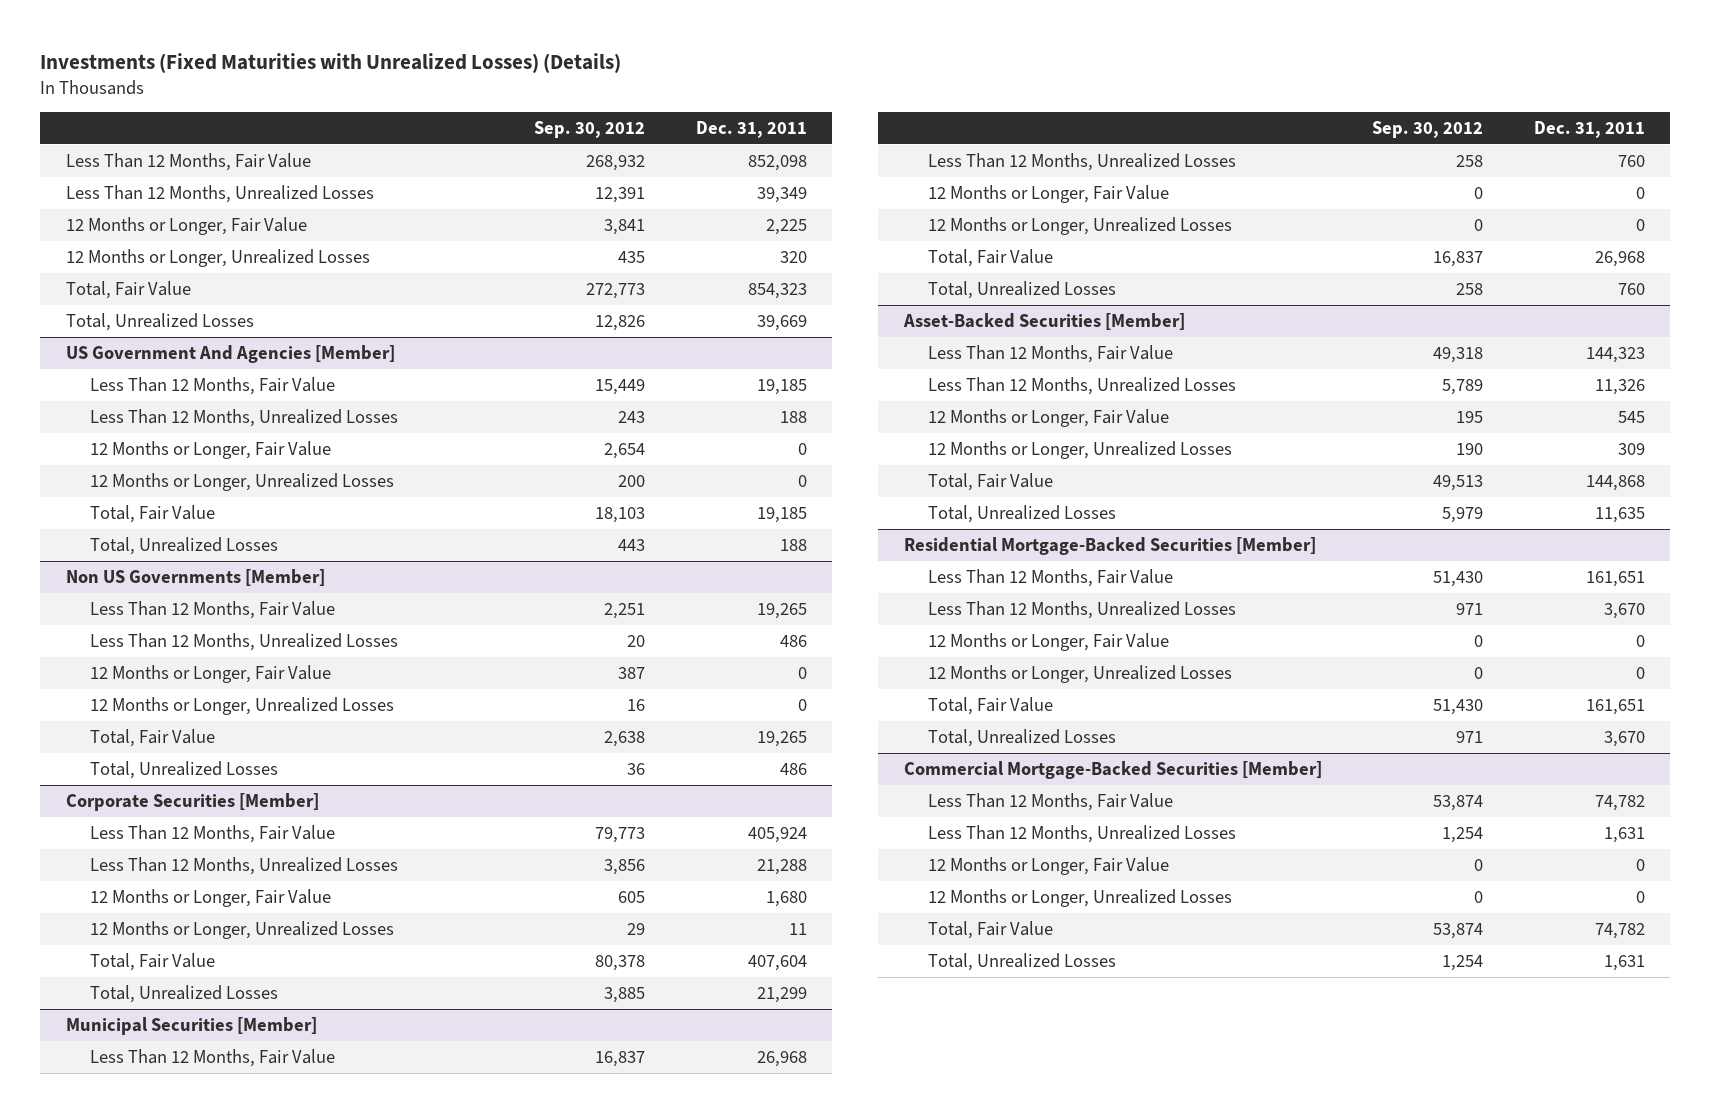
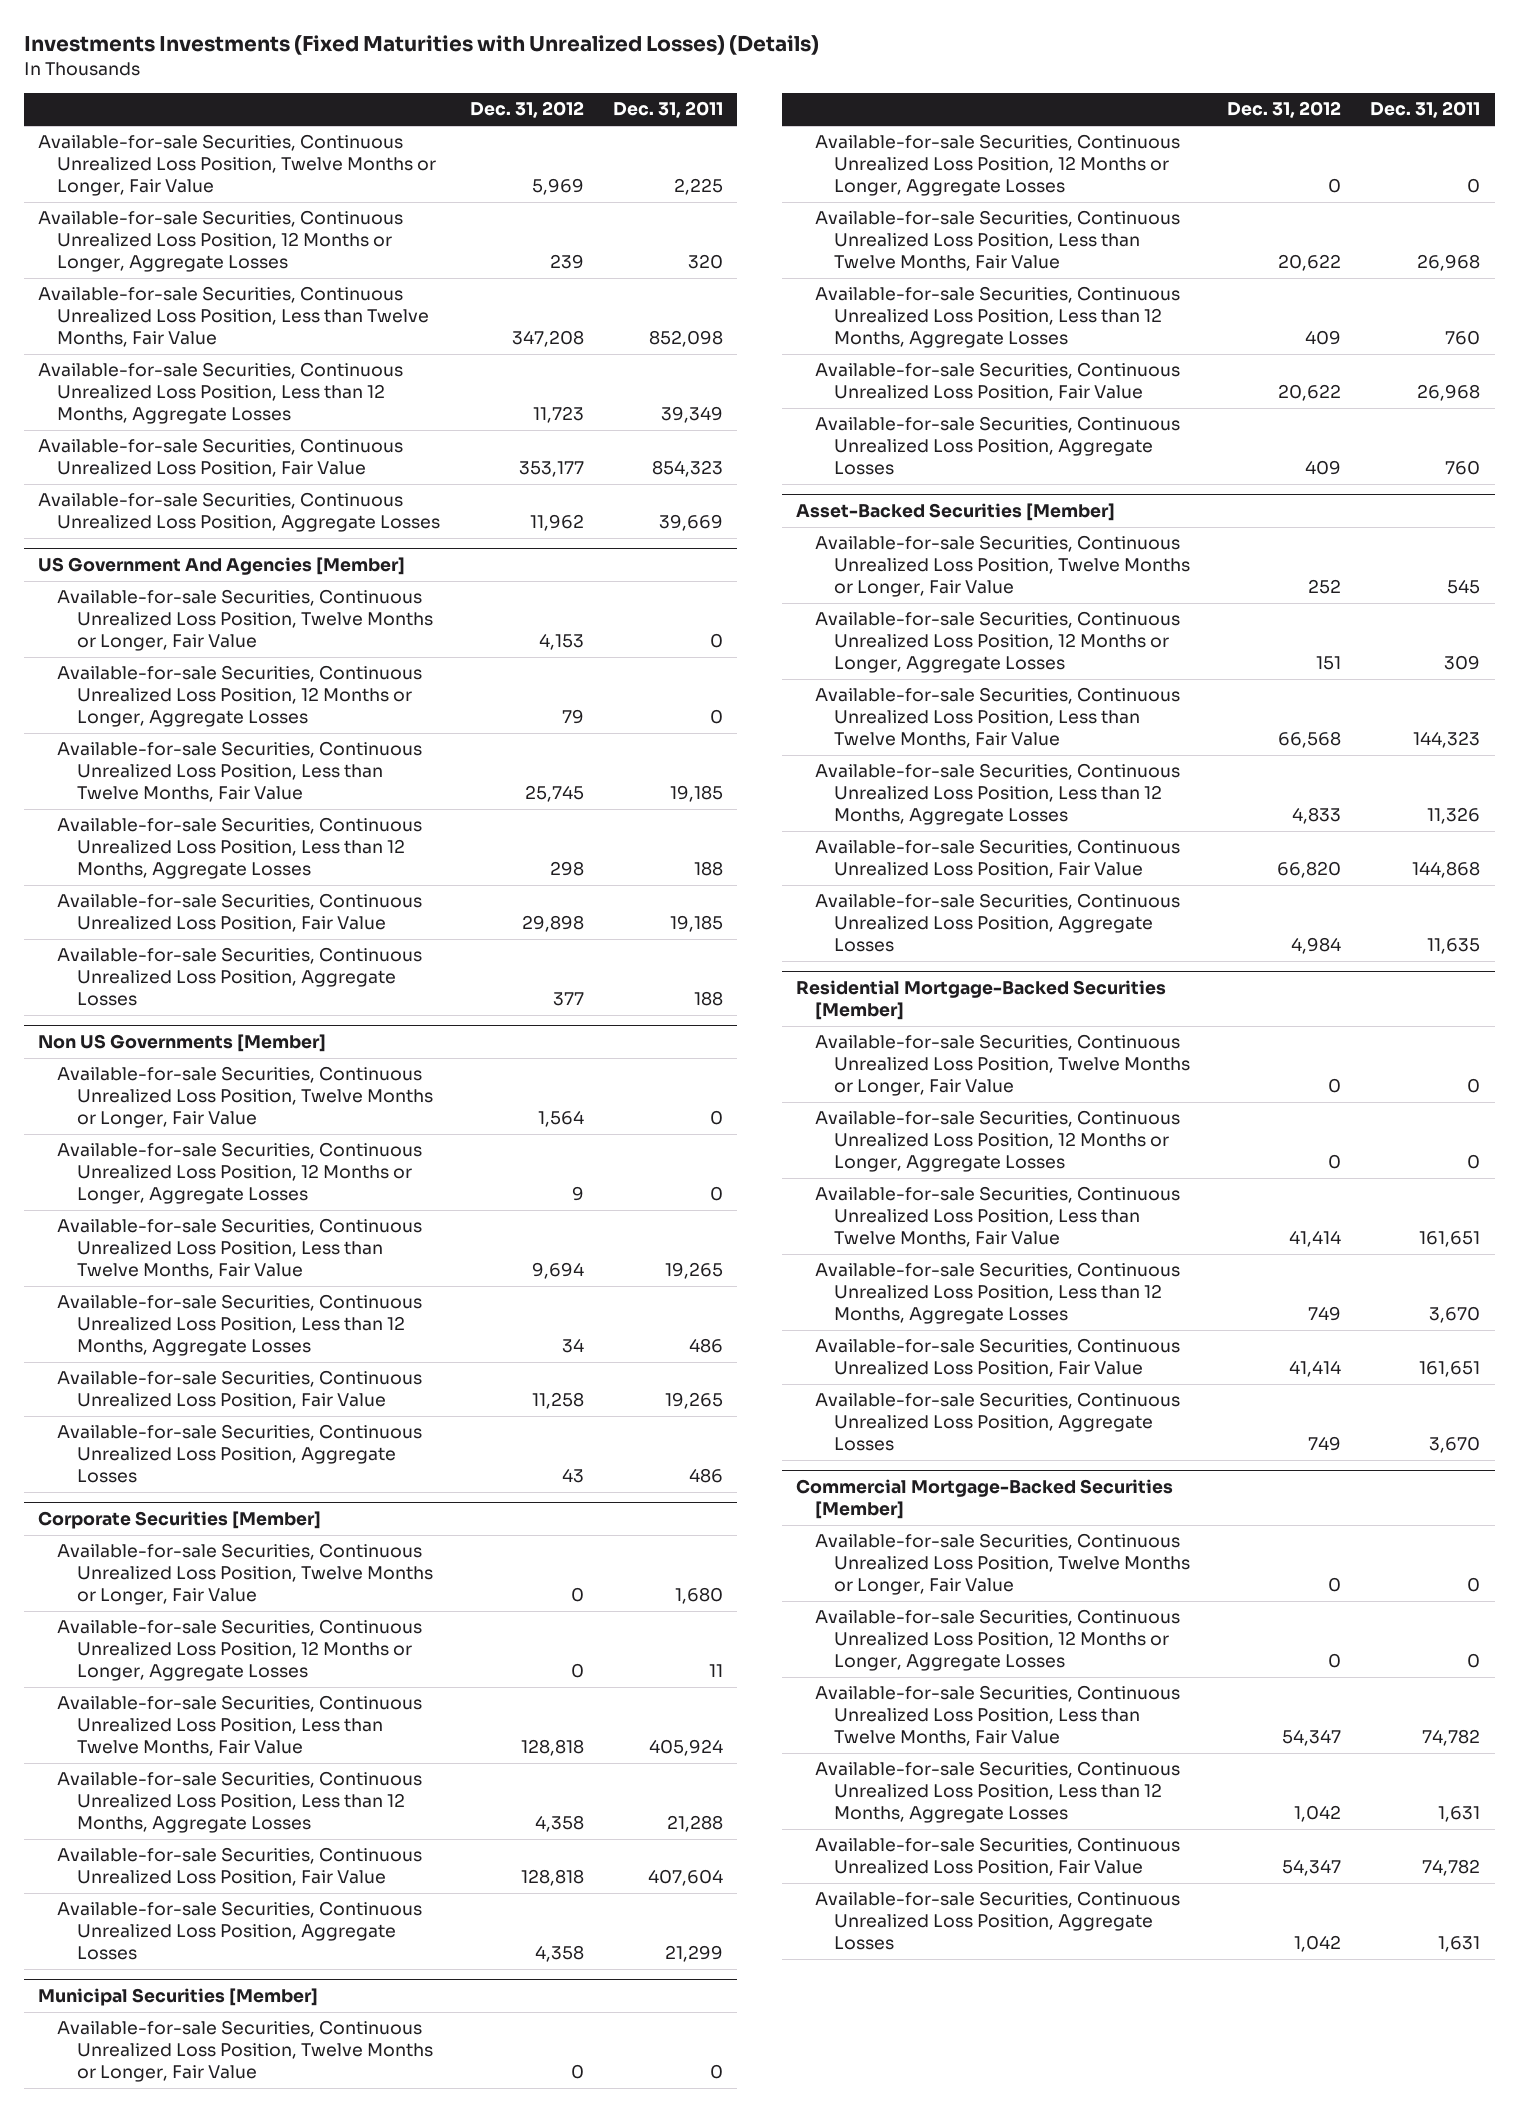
- Investments (Fixed Maturities with Unrealized Losses) (Details)
+ Investments Investments (Fixed Maturities with Unrealized Losses) (Details)
- | Sep. 30, 2012 | Dec. 31, 2011
+ | Dec. 31, 2012 | Dec. 31, 2011
- Less Than 12 Months, Fair Value | 268,932 | 852,098
- Less Than 12 Months, Unrealized Losses | 12,391 | 39,349
- 12 Months or Longer, Fair Value | 3,841 | 2,225
- 12 Months or Longer, Unrealized Losses | 435 | 320
- Total, Fair Value | 272,773 | 854,323
- Total, Unrealized Losses | 12,826 | 39,669
+ Available-for-sale Securities, Continuous Unrealized Loss Position, Twelve Months or Longer, Fair Value | 5,969 | 2,225
+ Available-for-sale Securities, Continuous Unrealized Loss Position, 12 Months or Longer, Aggregate Losses | 239 | 320
+ Available-for-sale Securities, Continuous Unrealized Loss Position, Less than Twelve Months, Fair Value | 347,208 | 852,098
+ Available-for-sale Securities, Continuous Unrealized Loss Position, Less than 12 Months, Aggregate Losses | 11,723 | 39,349
+ Available-for-sale Securities, Continuous Unrealized Loss Position, Fair Value | 353,177 | 854,323
+ Available-for-sale Securities, Continuous Unrealized Loss Position, Aggregate Losses | 11,962 | 39,669
@ US Government And Agencies [Member]
- Less Than 12 Months, Fair Value | 15,449 | 19,185
- Less Than 12 Months, Unrealized Losses | 243 | 188
- 12 Months or Longer, Fair Value | 2,654 | 0
- 12 Months or Longer, Unrealized Losses | 200 | 0
- Total, Fair Value | 18,103 | 19,185
- Total, Unrealized Losses | 443 | 188
+ Available-for-sale Securities, Continuous Unrealized Loss Position, Twelve Months or Longer, Fair Value | 4,153 | 0
+ Available-for-sale Securities, Continuous Unrealized Loss Position, 12 Months or Longer, Aggregate Losses | 79 | 0
+ Available-for-sale Securities, Continuous Unrealized Loss Position, Less than Twelve Months, Fair Value | 25,745 | 19,185
+ Available-for-sale Securities, Continuous Unrealized Loss Position, Less than 12 Months, Aggregate Losses | 298 | 188
+ Available-for-sale Securities, Continuous Unrealized Loss Position, Fair Value | 29,898 | 19,185
+ Available-for-sale Securities, Continuous Unrealized Loss Position, Aggregate Losses | 377 | 188
@ Non US Governments [Member]
- Less Than 12 Months, Fair Value | 2,251 | 19,265
- Less Than 12 Months, Unrealized Losses | 20 | 486
- 12 Months or Longer, Fair Value | 387 | 0
- 12 Months or Longer, Unrealized Losses | 16 | 0
- Total, Fair Value | 2,638 | 19,265
- Total, Unrealized Losses | 36 | 486
+ Available-for-sale Securities, Continuous Unrealized Loss Position, Twelve Months or Longer, Fair Value | 1,564 | 0
+ Available-for-sale Securities, Continuous Unrealized Loss Position, 12 Months or Longer, Aggregate Losses | 9 | 0
+ Available-for-sale Securities, Continuous Unrealized Loss Position, Less than Twelve Months, Fair Value | 9,694 | 19,265
+ Available-for-sale Securities, Continuous Unrealized Loss Position, Less than 12 Months, Aggregate Losses | 34 | 486
+ Available-for-sale Securities, Continuous Unrealized Loss Position, Fair Value | 11,258 | 19,265
+ Available-for-sale Securities, Continuous Unrealized Loss Position, Aggregate Losses | 43 | 486
@ Corporate Securities [Member]
- Less Than 12 Months, Fair Value | 79,773 | 405,924
- Less Than 12 Months, Unrealized Losses | 3,856 | 21,288
- 12 Months or Longer, Fair Value | 605 | 1,680
- 12 Months or Longer, Unrealized Losses | 29 | 11
- Total, Fair Value | 80,378 | 407,604
- Total, Unrealized Losses | 3,885 | 21,299
+ Available-for-sale Securities, Continuous Unrealized Loss Position, Twelve Months or Longer, Fair Value | 0 | 1,680
+ Available-for-sale Securities, Continuous Unrealized Loss Position, 12 Months or Longer, Aggregate Losses | 0 | 11
+ Available-for-sale Securities, Continuous Unrealized Loss Position, Less than Twelve Months, Fair Value | 128,818 | 405,924
+ Available-for-sale Securities, Continuous Unrealized Loss Position, Less than 12 Months, Aggregate Losses | 4,358 | 21,288
+ Available-for-sale Securities, Continuous Unrealized Loss Position, Fair Value | 128,818 | 407,604
+ Available-for-sale Securities, Continuous Unrealized Loss Position, Aggregate Losses | 4,358 | 21,299
@ Municipal Securities [Member]
- Less Than 12 Months, Fair Value | 16,837 | 26,968
- Less Than 12 Months, Unrealized Losses | 258 | 760
- 12 Months or Longer, Fair Value | 0 | 0
- 12 Months or Longer, Unrealized Losses | 0 | 0
- Total, Fair Value | 16,837 | 26,968
- Total, Unrealized Losses | 258 | 760
+ Available-for-sale Securities, Continuous Unrealized Loss Position, Twelve Months or Longer, Fair Value | 0 | 0
+ Available-for-sale Securities, Continuous Unrealized Loss Position, 12 Months or Longer, Aggregate Losses | 0 | 0
+ Available-for-sale Securities, Continuous Unrealized Loss Position, Less than Twelve Months, Fair Value | 20,622 | 26,968
+ Available-for-sale Securities, Continuous Unrealized Loss Position, Less than 12 Months, Aggregate Losses | 409 | 760
+ Available-for-sale Securities, Continuous Unrealized Loss Position, Fair Value | 20,622 | 26,968
+ Available-for-sale Securities, Continuous Unrealized Loss Position, Aggregate Losses | 409 | 760
@ Asset-Backed Securities [Member]
- Less Than 12 Months, Fair Value | 49,318 | 144,323
- Less Than 12 Months, Unrealized Losses | 5,789 | 11,326
- 12 Months or Longer, Fair Value | 195 | 545
- 12 Months or Longer, Unrealized Losses | 190 | 309
- Total, Fair Value | 49,513 | 144,868
- Total, Unrealized Losses | 5,979 | 11,635
+ Available-for-sale Securities, Continuous Unrealized Loss Position, Twelve Months or Longer, Fair Value | 252 | 545
+ Available-for-sale Securities, Continuous Unrealized Loss Position, 12 Months or Longer, Aggregate Losses | 151 | 309
+ Available-for-sale Securities, Continuous Unrealized Loss Position, Less than Twelve Months, Fair Value | 66,568 | 144,323
+ Available-for-sale Securities, Continuous Unrealized Loss Position, Less than 12 Months, Aggregate Losses | 4,833 | 11,326
+ Available-for-sale Securities, Continuous Unrealized Loss Position, Fair Value | 66,820 | 144,868
+ Available-for-sale Securities, Continuous Unrealized Loss Position, Aggregate Losses | 4,984 | 11,635
@ Residential Mortgage-Backed Securities [Member]
- Less Than 12 Months, Fair Value | 51,430 | 161,651
- Less Than 12 Months, Unrealized Losses | 971 | 3,670
- 12 Months or Longer, Fair Value | 0 | 0
- 12 Months or Longer, Unrealized Losses | 0 | 0
- Total, Fair Value | 51,430 | 161,651
- Total, Unrealized Losses | 971 | 3,670
+ Available-for-sale Securities, Continuous Unrealized Loss Position, Twelve Months or Longer, Fair Value | 0 | 0
+ Available-for-sale Securities, Continuous Unrealized Loss Position, 12 Months or Longer, Aggregate Losses | 0 | 0
+ Available-for-sale Securities, Continuous Unrealized Loss Position, Less than Twelve Months, Fair Value | 41,414 | 161,651
+ Available-for-sale Securities, Continuous Unrealized Loss Position, Less than 12 Months, Aggregate Losses | 749 | 3,670
+ Available-for-sale Securities, Continuous Unrealized Loss Position, Fair Value | 41,414 | 161,651
+ Available-for-sale Securities, Continuous Unrealized Loss Position, Aggregate Losses | 749 | 3,670
@ Commercial Mortgage-Backed Securities [Member]
- Less Than 12 Months, Fair Value | 53,874 | 74,782
- Less Than 12 Months, Unrealized Losses | 1,254 | 1,631
- 12 Months or Longer, Fair Value | 0 | 0
- 12 Months or Longer, Unrealized Losses | 0 | 0
- Total, Fair Value | 53,874 | 74,782
- Total, Unrealized Losses | 1,254 | 1,631
+ Available-for-sale Securities, Continuous Unrealized Loss Position, Twelve Months or Longer, Fair Value | 0 | 0
+ Available-for-sale Securities, Continuous Unrealized Loss Position, 12 Months or Longer, Aggregate Losses | 0 | 0
+ Available-for-sale Securities, Continuous Unrealized Loss Position, Less than Twelve Months, Fair Value | 54,347 | 74,782
+ Available-for-sale Securities, Continuous Unrealized Loss Position, Less than 12 Months, Aggregate Losses | 1,042 | 1,631
+ Available-for-sale Securities, Continuous Unrealized Loss Position, Fair Value | 54,347 | 74,782
+ Available-for-sale Securities, Continuous Unrealized Loss Position, Aggregate Losses | 1,042 | 1,631

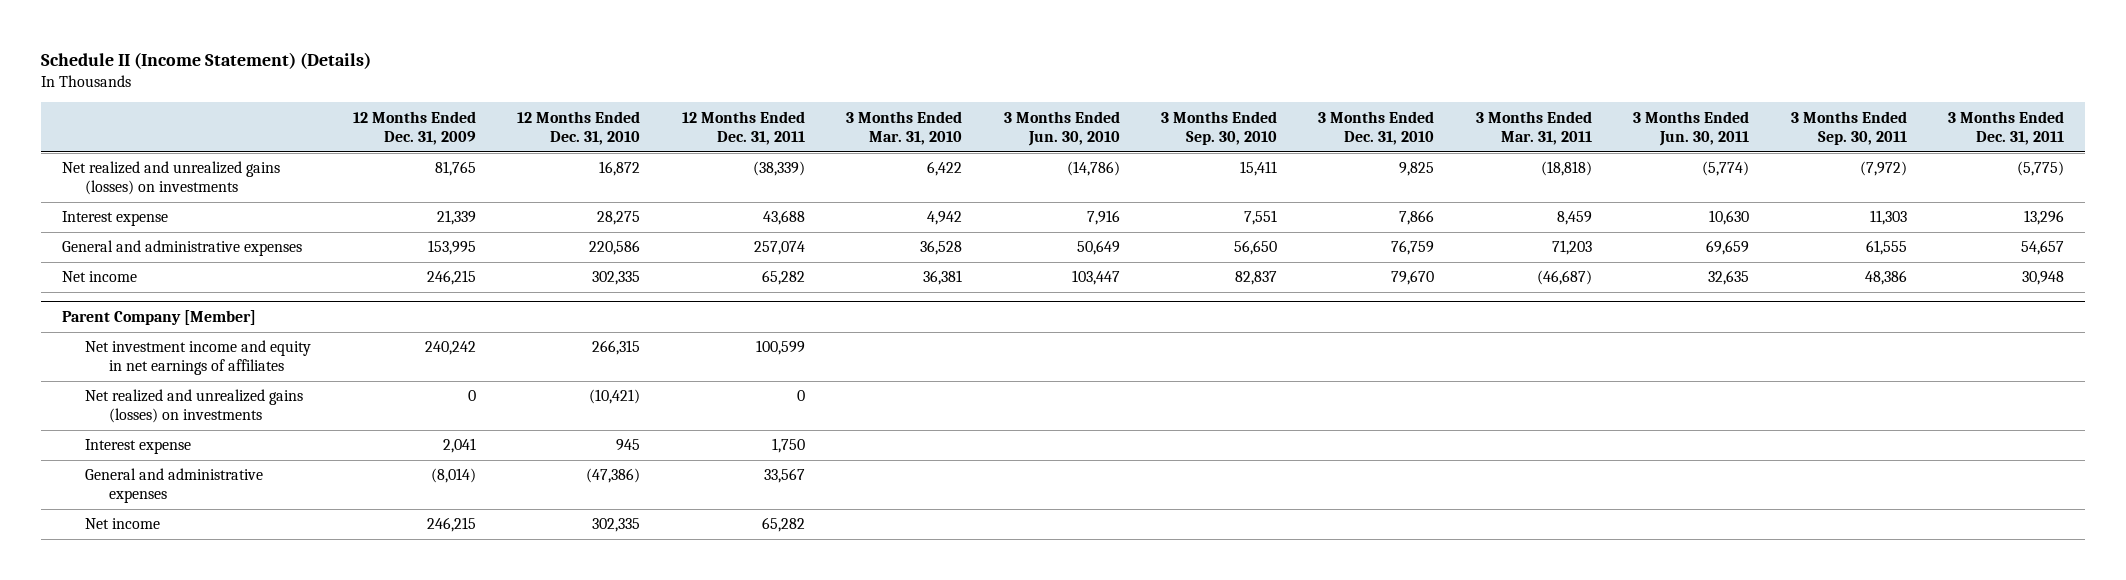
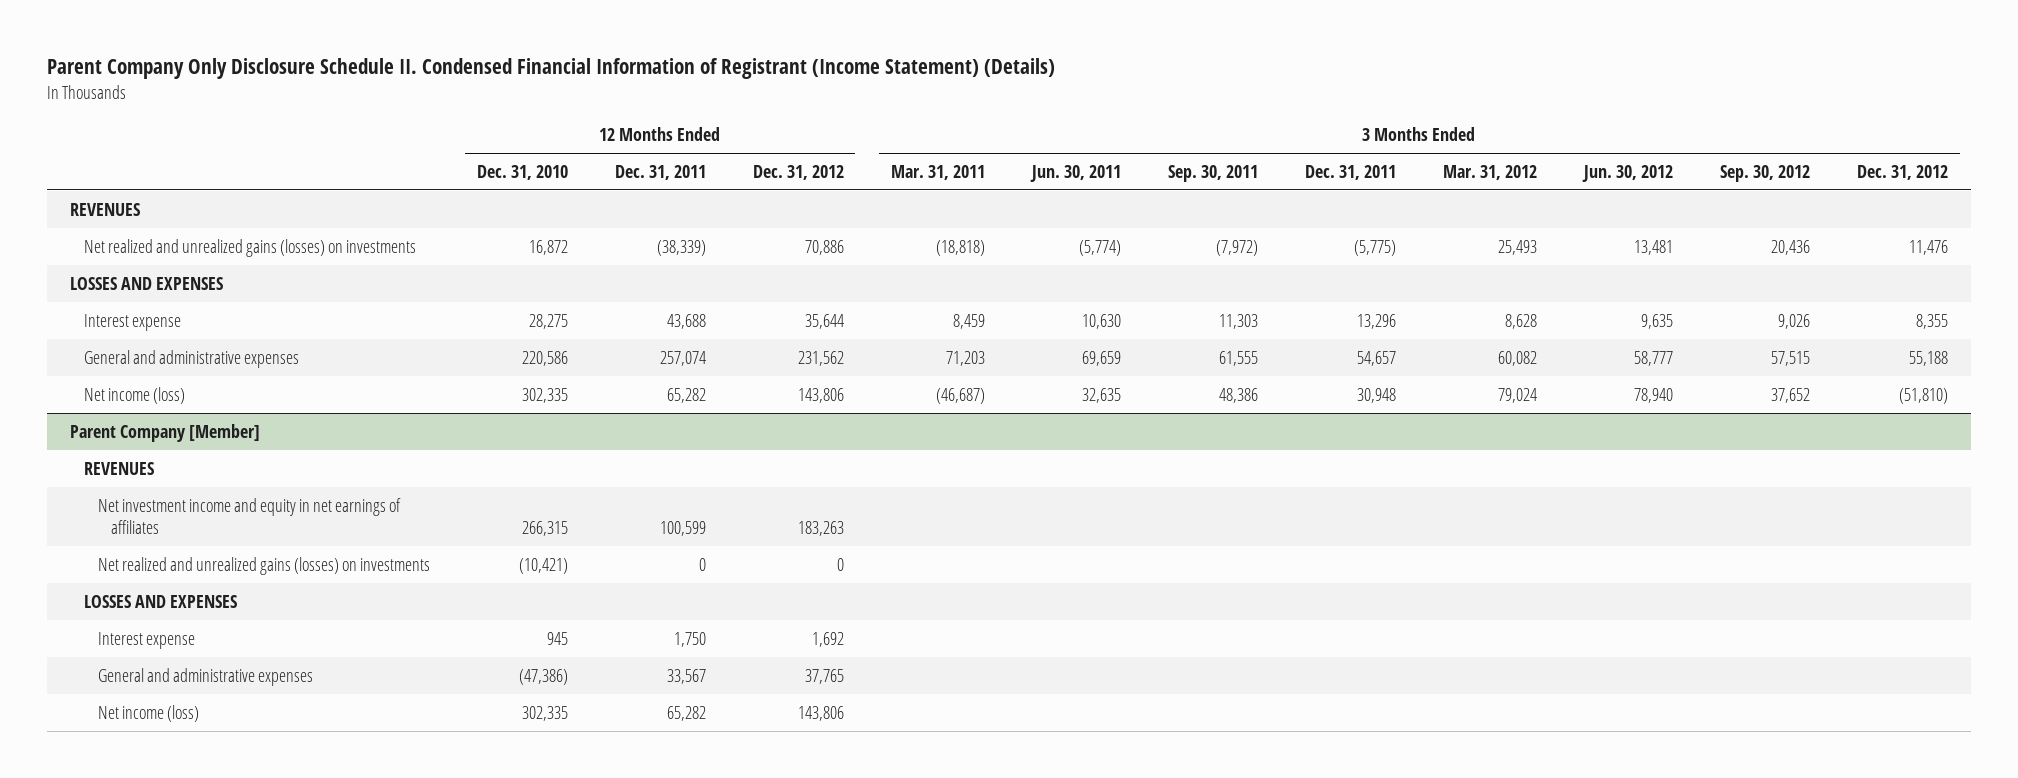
- Schedule II (Income Statement) (Details)
+ Parent Company Only Disclosure Schedule II. Condensed Financial Information of Registrant (Income Statement) (Details)
- | 12 Months Ended Dec. 31, 2009 | 12 Months Ended Dec. 31, 2010 | 12 Months Ended Dec. 31, 2011 | 3 Months Ended Mar. 31, 2010 | 3 Months Ended Jun. 30, 2010 | 3 Months Ended Sep. 30, 2010 | 3 Months Ended Dec. 31, 2010 | 3 Months Ended Mar. 31, 2011 | 3 Months Ended Jun. 30, 2011 | 3 Months Ended Sep. 30, 2011 | 3 Months Ended Dec. 31, 2011
+ | 12 Months Ended Dec. 31, 2010 | 12 Months Ended Dec. 31, 2011 | 12 Months Ended Dec. 31, 2012 | 3 Months Ended Mar. 31, 2011 | 3 Months Ended Jun. 30, 2011 | 3 Months Ended Sep. 30, 2011 | 3 Months Ended Dec. 31, 2011 | 3 Months Ended Mar. 31, 2012 | 3 Months Ended Jun. 30, 2012 | 3 Months Ended Sep. 30, 2012 | 3 Months Ended Dec. 31, 2012
+ REVENUES
+ LOSSES AND EXPENSES
- Net income | 246,215 | 302,335 | 65,282 | 36,381 | 103,447 | 82,837 | 79,670 | (46,687) | 32,635 | 48,386 | 30,948
+ Net income (loss) | 302,335 | 65,282 | 143,806 | (46,687) | 32,635 | 48,386 | 30,948 | 79,024 | 78,940 | 37,652 | (51,810)
@ Parent Company [Member]
+ REVENUES
+ LOSSES AND EXPENSES
- Net income | 246,215 | 302,335 | 65,282 | | | | | | | |
+ Net income (loss) | 302,335 | 65,282 | 143,806 | | | | | | | |

